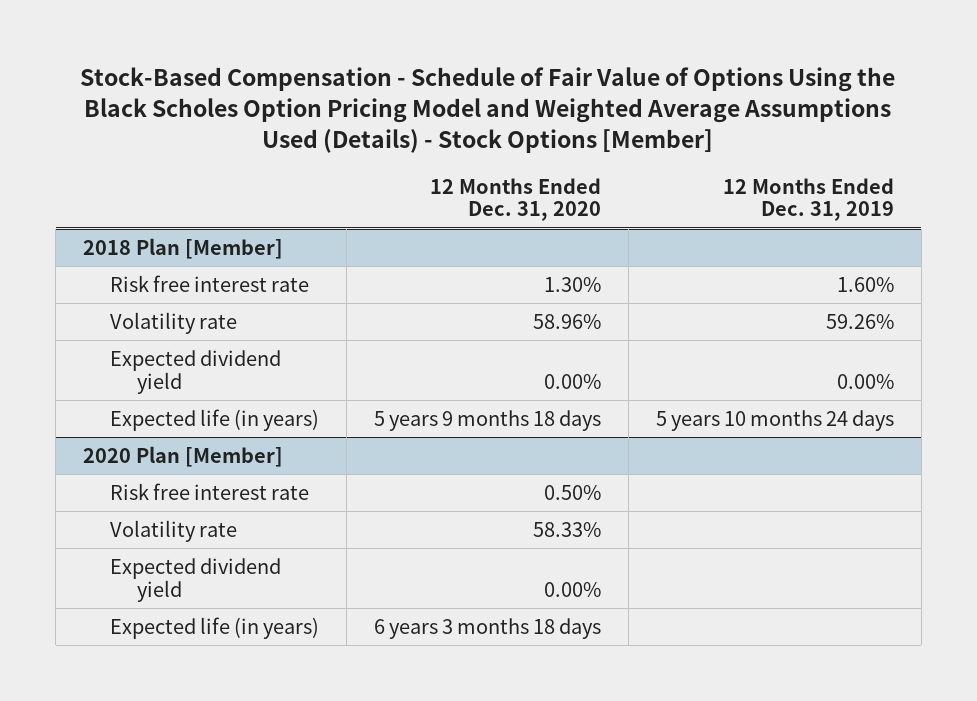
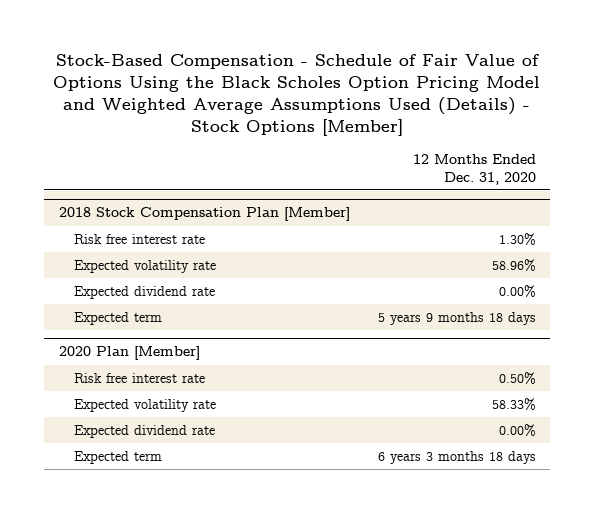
- | 12 Months Ended Dec. 31, 2020 | 12 Months Ended Dec. 31, 2019
+ | 12 Months Ended Dec. 31, 2020
- 2018 Plan [Member]
+ 2018 Stock Compensation Plan [Member]
- Volatility rate | 58.96% | 59.26%
- Expected dividend yield | 0.00% | 0.00%
- Expected life (in years) | 5 years 9 months 18 days | 5 years 10 months 24 days
+ Expected volatility rate | 58.96%
+ Expected dividend rate | 0.00%
+ Expected term | 5 years 9 months 18 days
@ 2020 Plan [Member]
- Volatility rate | 58.33% |
- Expected dividend yield | 0.00% |
- Expected life (in years) | 6 years 3 months 18 days |
+ Expected volatility rate | 58.33%
+ Expected dividend rate | 0.00%
+ Expected term | 6 years 3 months 18 days

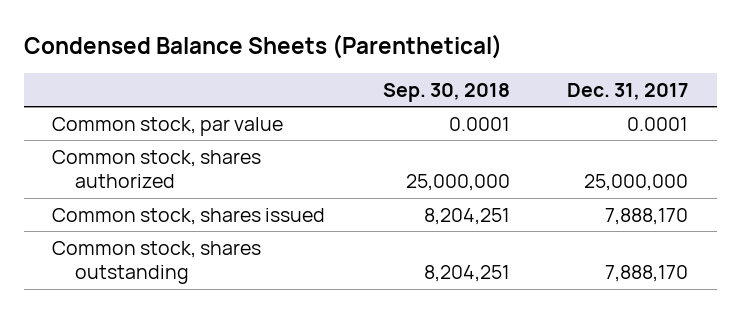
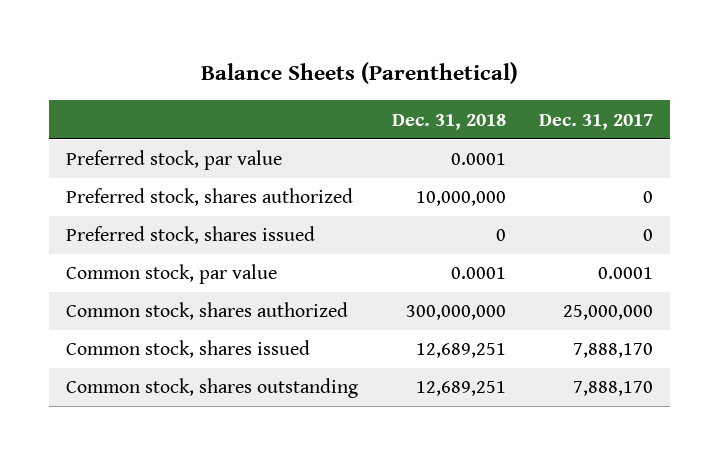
- Condensed Balance Sheets (Parenthetical)
+ Balance Sheets (Parenthetical)
- | Sep. 30, 2018 | Dec. 31, 2017
+ | Dec. 31, 2018 | Dec. 31, 2017
+ Preferred stock, par value | 0.0001 |
+ Preferred stock, shares authorized | 10,000,000 | 0
+ Preferred stock, shares issued | 0 | 0

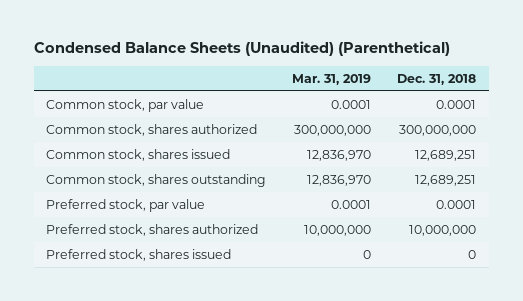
- Balance Sheets (Parenthetical)
+ Condensed Balance Sheets (Unaudited) (Parenthetical)
- | Dec. 31, 2018 | Dec. 31, 2017
+ | Mar. 31, 2019 | Dec. 31, 2018
moved down: Preferred stock, par value | 0.0001 | 0.0001
moved down: Preferred stock, shares authorized | 10,000,000 | 10,000,000
moved down: Preferred stock, shares issued | 0 | 0

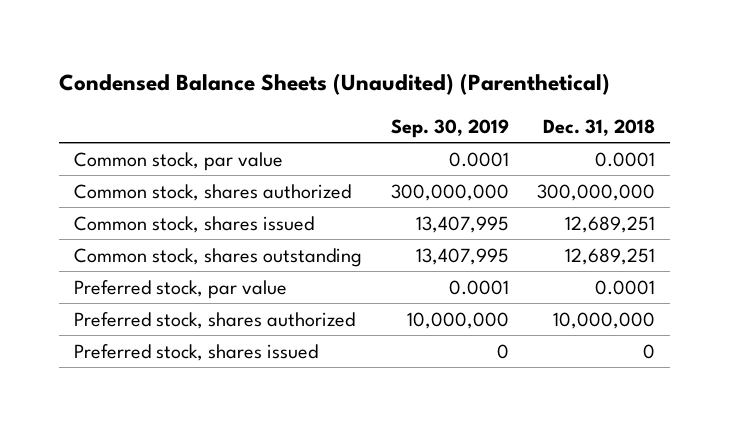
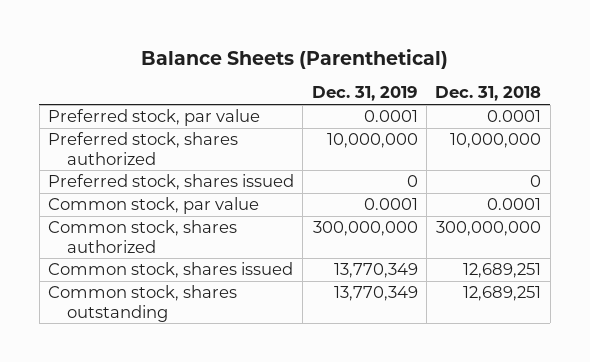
- Condensed Balance Sheets (Unaudited) (Parenthetical)
+ Balance Sheets (Parenthetical)
- | Sep. 30, 2019 | Dec. 31, 2018
+ | Dec. 31, 2019 | Dec. 31, 2018
moved up: Preferred stock, par value | 0.0001 | 0.0001
moved up: Preferred stock, shares authorized | 10,000,000 | 10,000,000
moved up: Preferred stock, shares issued | 0 | 0

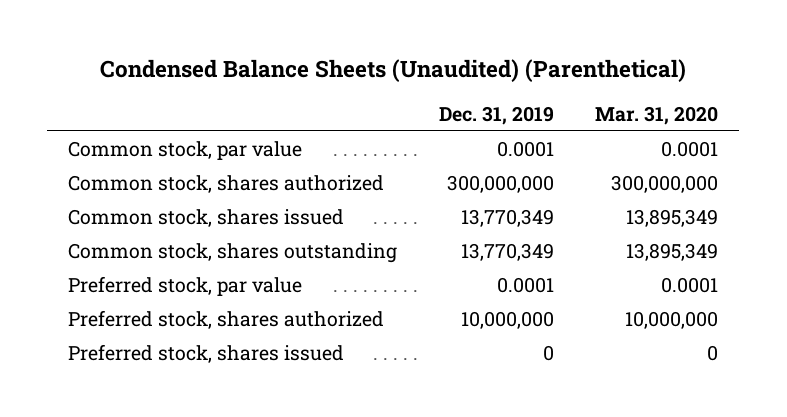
- Balance Sheets (Parenthetical)
+ Condensed Balance Sheets (Unaudited) (Parenthetical)
- | Dec. 31, 2019 | Dec. 31, 2018
+ | Dec. 31, 2019 | Mar. 31, 2020
moved down: Preferred stock, par value | 0.0001 | 0.0001
moved down: Preferred stock, shares authorized | 10,000,000 | 10,000,000
moved down: Preferred stock, shares issued | 0 | 0

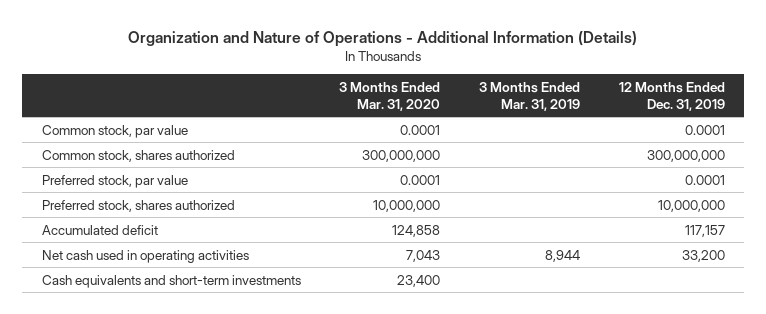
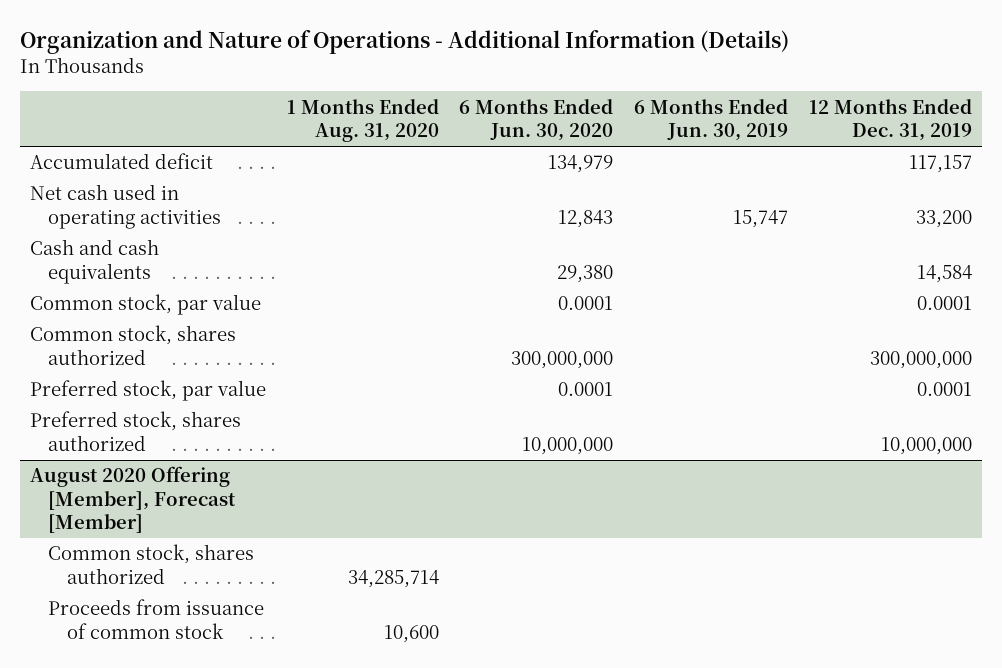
- | 3 Months Ended Mar. 31, 2020 | 3 Months Ended Mar. 31, 2019 | 12 Months Ended Dec. 31, 2019
+ | 1 Months Ended Aug. 31, 2020 | 6 Months Ended Jun. 30, 2020 | 6 Months Ended Jun. 30, 2019 | 12 Months Ended Dec. 31, 2019
moved up: Accumulated deficit | | 134,979 | | 117,157
moved up: Net cash used in operating activities | | 12,843 | 15,747 | 33,200
+ Cash and cash equivalents | | 29,380 | | 14,584
- Cash equivalents and short-term investments | 23,400 | |
+ August 2020 Offering [Member], Forecast [Member]
+ Common stock, shares authorized | 34,285,714 | | |
+ Proceeds from issuance of common stock | 10,600 | | |

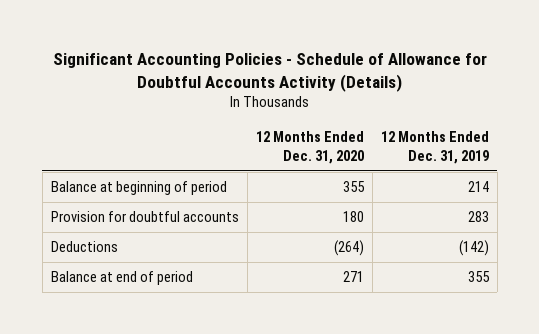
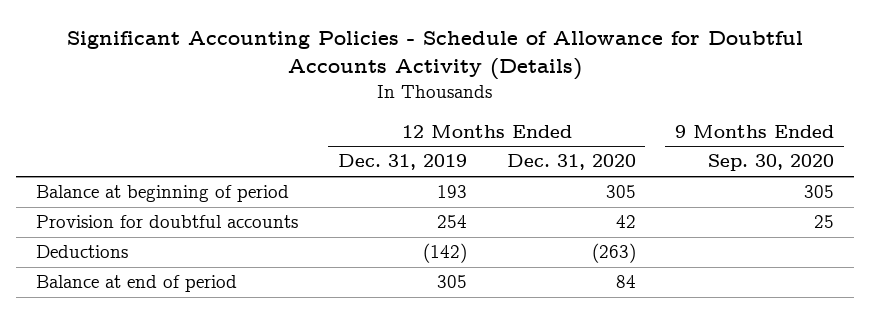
- | 12 Months Ended Dec. 31, 2020 | 12 Months Ended Dec. 31, 2019
+ | 12 Months Ended Dec. 31, 2019 | 12 Months Ended Dec. 31, 2020 | 9 Months Ended Sep. 30, 2020
- Balance at beginning of period | 355 | 214
- Provision for doubtful accounts | 180 | 283
- Deductions | (264) | (142)
- Balance at end of period | 271 | 355
+ Balance at beginning of period | 193 | 305 | 305
+ Provision for doubtful accounts | 254 | 42 | 25
+ Deductions | (142) | (263) |
+ Balance at end of period | 305 | 84 |

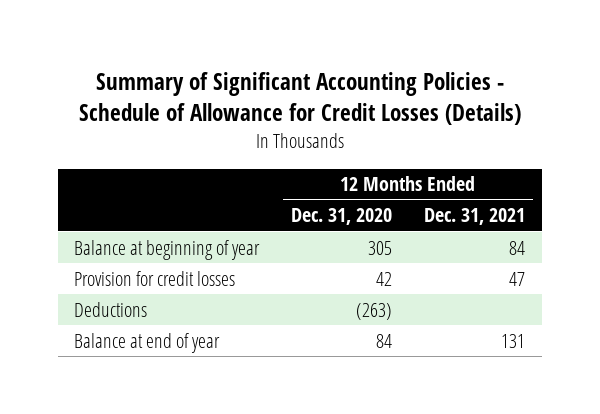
- Significant Accounting Policies - Schedule of Allowance for Doubtful Accounts Activity (Details)
+ Summary of Significant Accounting Policies - Schedule of Allowance for Credit Losses (Details)
- | 12 Months Ended Dec. 31, 2019 | 12 Months Ended Dec. 31, 2020 | 9 Months Ended Sep. 30, 2020
+ | 12 Months Ended Dec. 31, 2020 | 12 Months Ended Dec. 31, 2021
- Balance at beginning of period | 193 | 305 | 305
- Provision for doubtful accounts | 254 | 42 | 25
+ Balance at beginning of year | 305 | 84
+ Provision for credit losses | 42 | 47
- Balance at end of period | 305 | 84 |
+ Balance at end of year | 84 | 131

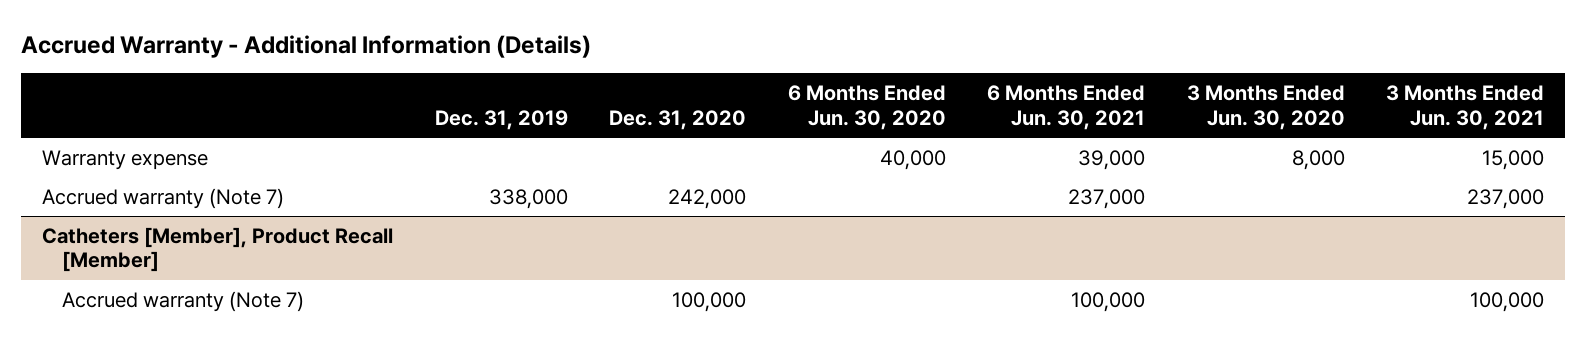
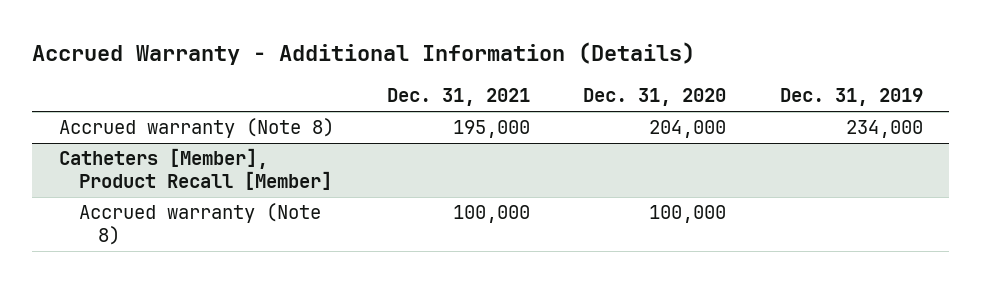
- | Dec. 31, 2019 | Dec. 31, 2020 | 6 Months Ended Jun. 30, 2020 | 6 Months Ended Jun. 30, 2021 | 3 Months Ended Jun. 30, 2020 | 3 Months Ended Jun. 30, 2021
+ | Dec. 31, 2021 | Dec. 31, 2020 | Dec. 31, 2019
- Warranty expense | | | 40,000 | 39,000 | 8,000 | 15,000
- Accrued warranty (Note 7) | 338,000 | 242,000 | | 237,000 | | 237,000
+ Accrued warranty (Note 8) | 195,000 | 204,000 | 234,000
@ Catheters [Member], Product Recall [Member]
- Accrued warranty (Note 7) | | 100,000 | | 100,000 | | 100,000
+ Accrued warranty (Note 8) | 100,000 | 100,000 |

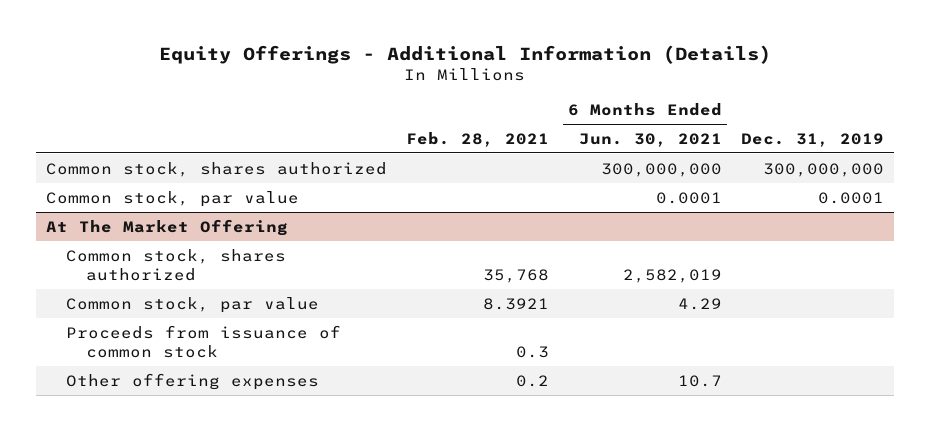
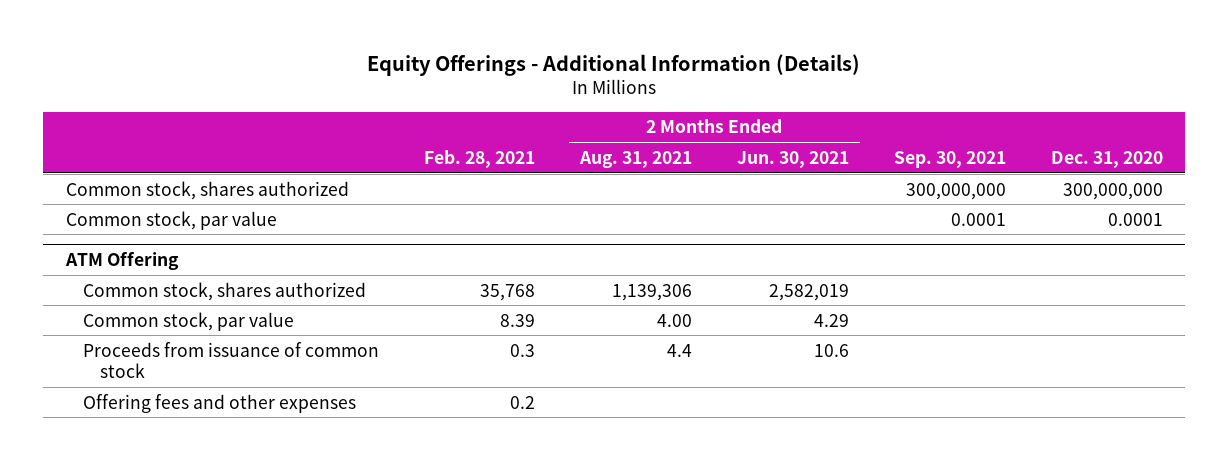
- | Feb. 28, 2021 | 6 Months Ended Jun. 30, 2021 | Dec. 31, 2019
+ | Feb. 28, 2021 | 2 Months Ended Aug. 31, 2021 | 2 Months Ended Jun. 30, 2021 | Sep. 30, 2021 | Dec. 31, 2020
- At The Market Offering
+ ATM Offering
- Common stock, par value | 8.3921 | 4.29 |
+ Common stock, par value | 8.39 | 4.00 | 4.29 | |
- Other offering expenses | 0.2 | 10.7 |
+ Offering fees and other expenses | 0.2 | | | |

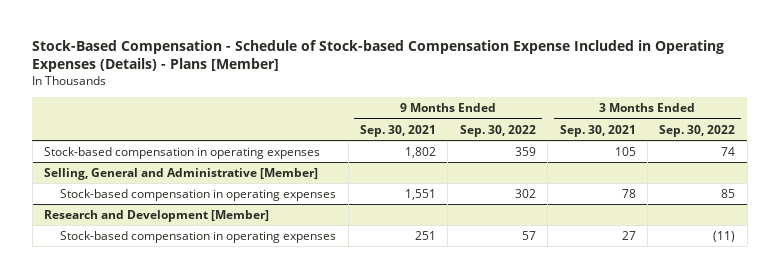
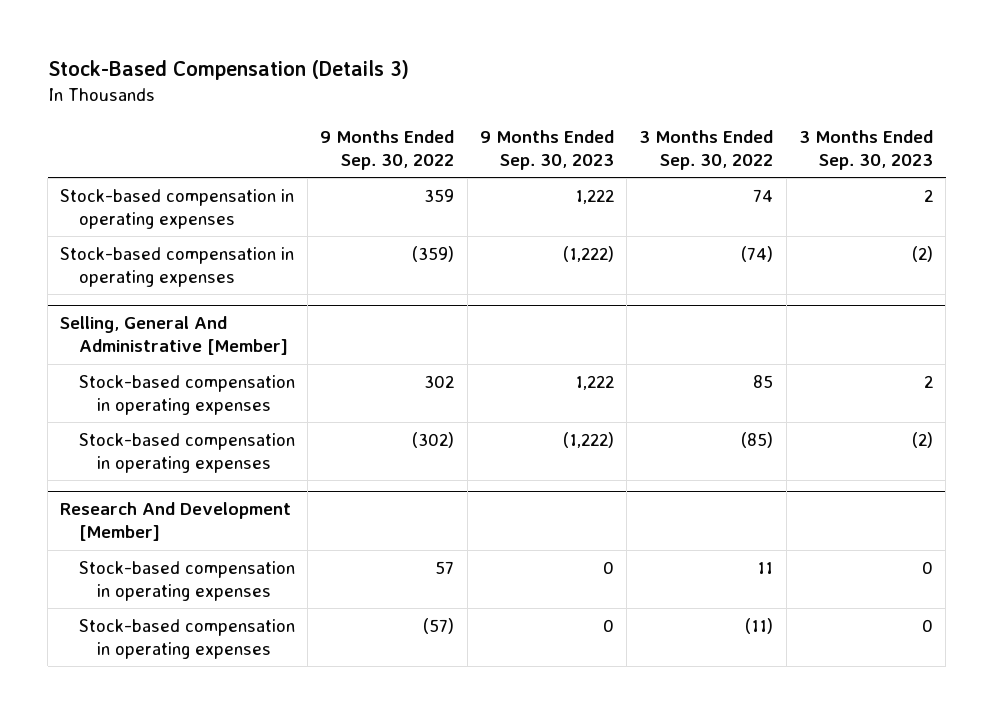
- Stock-Based Compensation - Schedule of Stock-based Compensation Expense Included in Operating Expenses (Details) - Plans [Member]
+ Stock-Based Compensation (Details 3)
- | 9 Months Ended Sep. 30, 2021 | 9 Months Ended Sep. 30, 2022 | 3 Months Ended Sep. 30, 2021 | 3 Months Ended Sep. 30, 2022
+ | 9 Months Ended Sep. 30, 2022 | 9 Months Ended Sep. 30, 2023 | 3 Months Ended Sep. 30, 2022 | 3 Months Ended Sep. 30, 2023
- Selling, General and Administrative [Member]
+ Stock-based compensation in operating expenses | (359) | (1,222) | (74) | (2)
+ Selling, General And Administrative [Member]
- Research and Development [Member]
- Stock-based compensation in operating expenses | 251 | 57 | 27 | (11)
+ Stock-based compensation in operating expenses | (302) | (1,222) | (85) | (2)
+ Research And Development [Member]
+ Stock-based compensation in operating expenses | 57 | 0 | 11 | 0
+ Stock-based compensation in operating expenses | (57) | 0 | (11) | 0

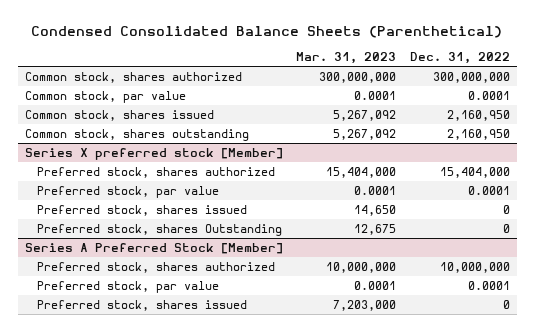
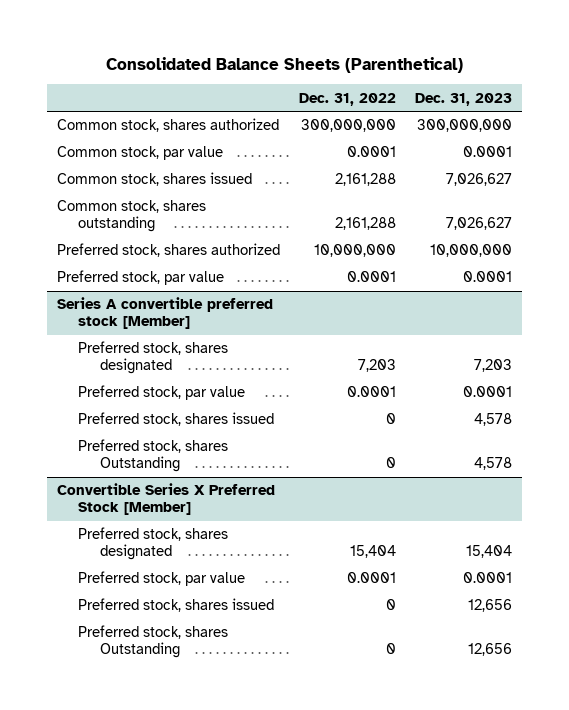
- Condensed Consolidated Balance Sheets (Parenthetical)
+ Consolidated Balance Sheets (Parenthetical)
- | Mar. 31, 2023 | Dec. 31, 2022
+ | Dec. 31, 2022 | Dec. 31, 2023
- Common stock, shares issued | 5,267,092 | 2,160,950
- Common stock, shares outstanding | 5,267,092 | 2,160,950
- Series X preferred stock [Member]
- Preferred stock, shares authorized | 15,404,000 | 15,404,000
+ Common stock, shares issued | 2,161,288 | 7,026,627
+ Common stock, shares outstanding | 2,161,288 | 7,026,627
+ Preferred stock, shares authorized | 10,000,000 | 10,000,000
+ Series A convertible preferred stock [Member]
+ Preferred stock, shares designated | 7,203 | 7,203
+ Preferred stock, par value | 0.0001 | 0.0001
- Series A Preferred Stock [Member]
- Preferred stock, shares authorized | 10,000,000 | 10,000,000
+ Convertible Series X Preferred Stock [Member]
+ Preferred stock, shares designated | 15,404 | 15,404
+ Preferred stock, shares Outstanding | 0 | 12,656

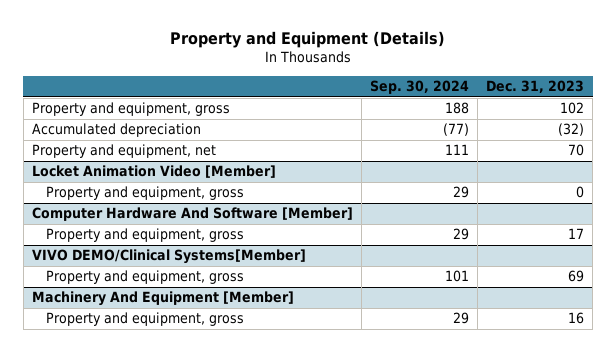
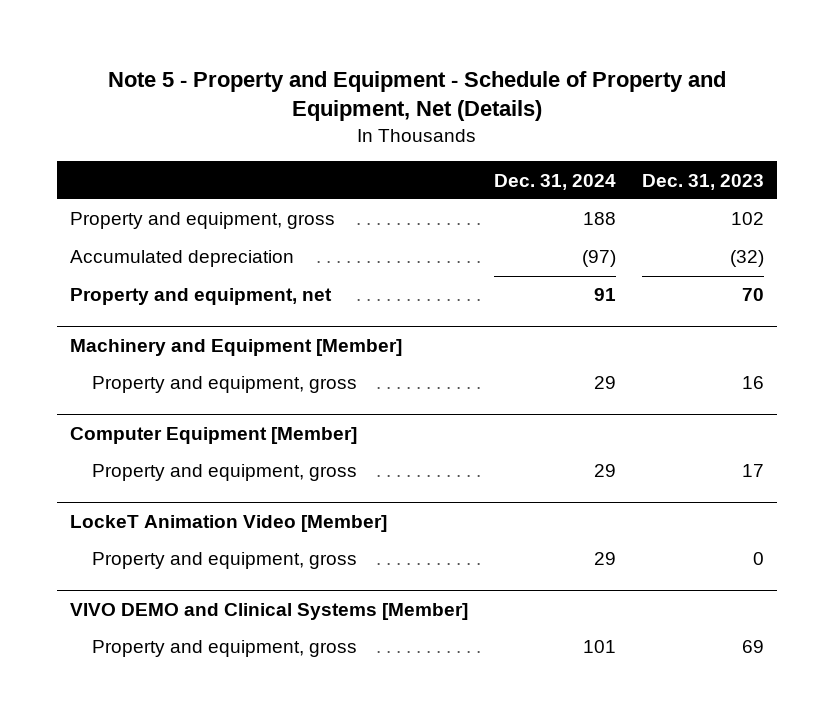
- Property and Equipment (Details)
+ Note 5 - Property and Equipment - Schedule of Property and Equipment, Net (Details)
- | Sep. 30, 2024 | Dec. 31, 2023
+ | Dec. 31, 2024 | Dec. 31, 2023
- Locket Animation Video [Member]
- Property and equipment, gross | 29 | 0
- Computer Hardware And Software [Member]
+ Machinery and Equipment [Member]
+ Property and equipment, gross | 29 | 16
+ Computer Equipment [Member]
- VIVO DEMO/Clinical Systems[Member]
+ LockeT Animation Video [Member]
+ Property and equipment, gross | 29 | 0
+ VIVO DEMO and Clinical Systems [Member]
- Machinery And Equipment [Member]
- Property and equipment, gross | 29 | 16

